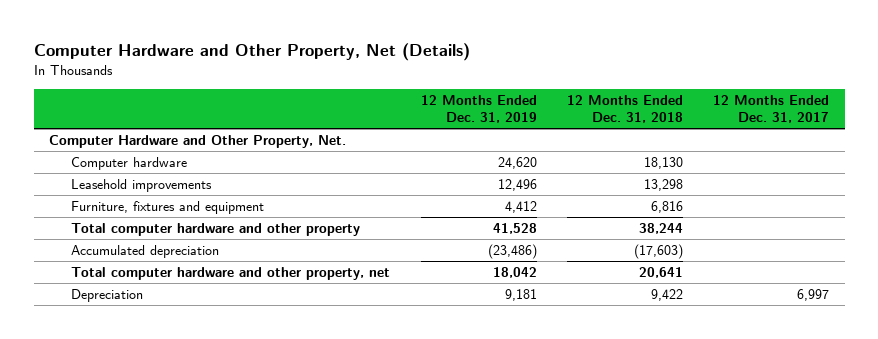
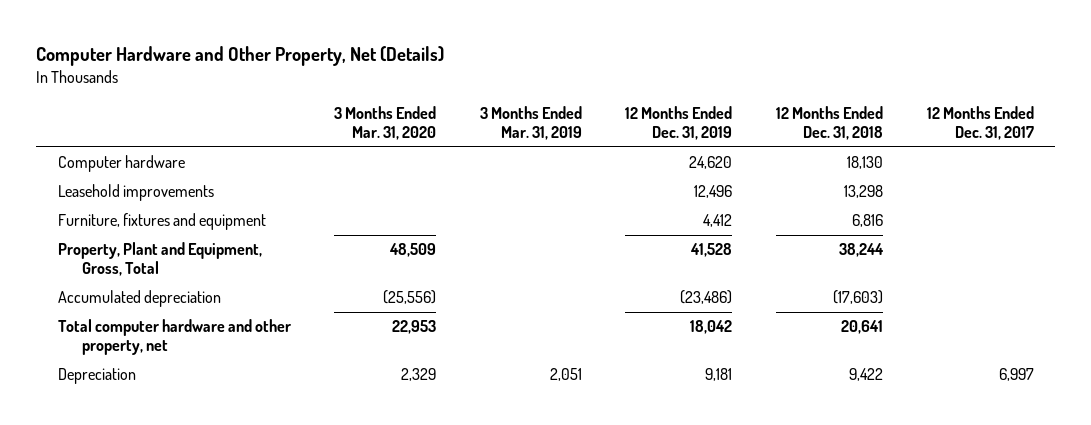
- | 12 Months Ended Dec. 31, 2019 | 12 Months Ended Dec. 31, 2018 | 12 Months Ended Dec. 31, 2017
+ | 3 Months Ended Mar. 31, 2020 | 3 Months Ended Mar. 31, 2019 | 12 Months Ended Dec. 31, 2019 | 12 Months Ended Dec. 31, 2018 | 12 Months Ended Dec. 31, 2017
- Computer Hardware and Other Property, Net.
- Total computer hardware and other property | 41,528 | 38,244 |
+ Property, Plant and Equipment, Gross, Total | 48,509 | | 41,528 | 38,244 |

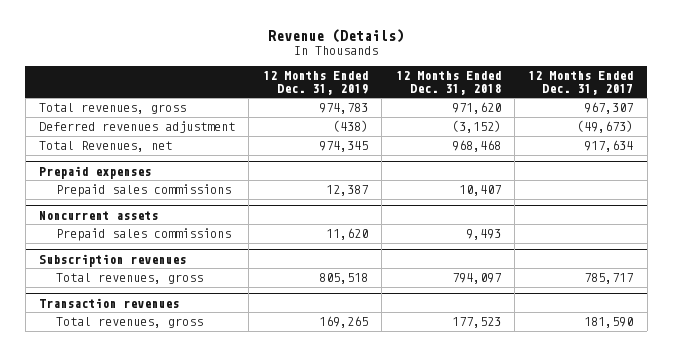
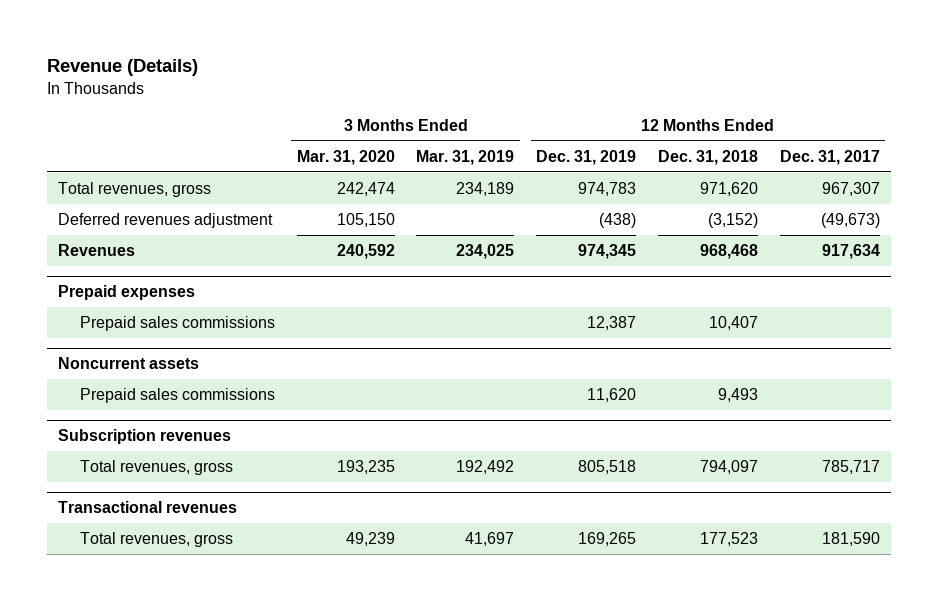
- | 12 Months Ended Dec. 31, 2019 | 12 Months Ended Dec. 31, 2018 | 12 Months Ended Dec. 31, 2017
+ | 3 Months Ended Mar. 31, 2020 | 3 Months Ended Mar. 31, 2019 | 12 Months Ended Dec. 31, 2019 | 12 Months Ended Dec. 31, 2018 | 12 Months Ended Dec. 31, 2017
- Total Revenues, net | 974,345 | 968,468 | 917,634
+ Revenues | 240,592 | 234,025 | 974,345 | 968,468 | 917,634
- Transaction revenues
+ Transactional revenues

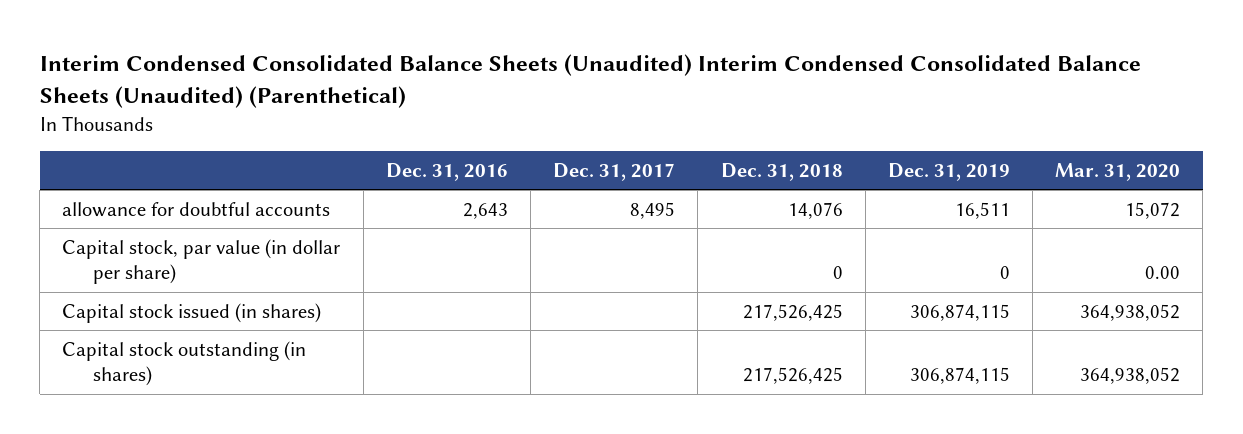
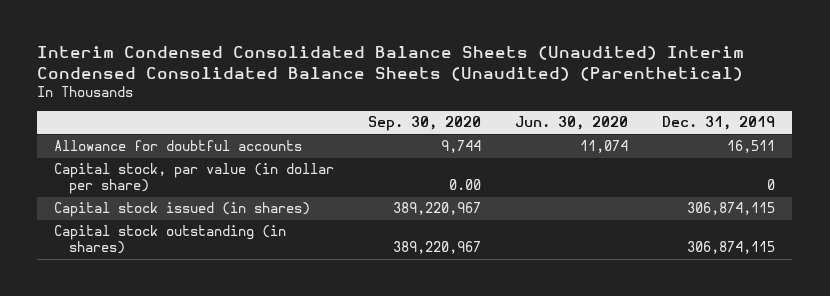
- | Dec. 31, 2016 | Dec. 31, 2017 | Dec. 31, 2018 | Dec. 31, 2019 | Mar. 31, 2020
+ | Sep. 30, 2020 | Jun. 30, 2020 | Dec. 31, 2019
- allowance for doubtful accounts | 2,643 | 8,495 | 14,076 | 16,511 | 15,072
+ Allowance for doubtful accounts | 9,744 | 11,074 | 16,511

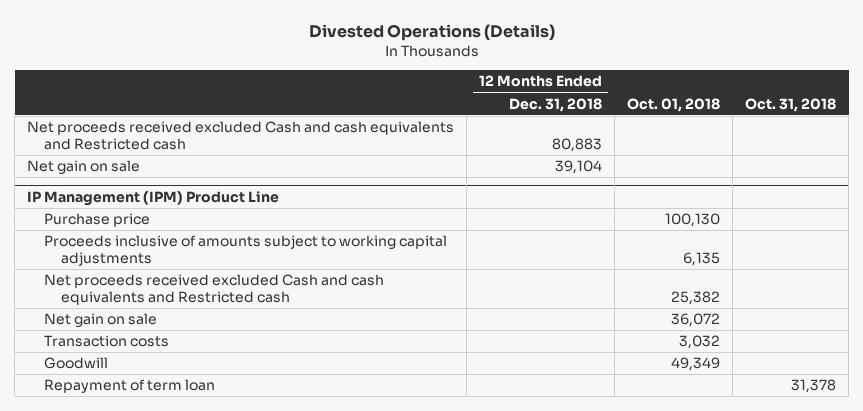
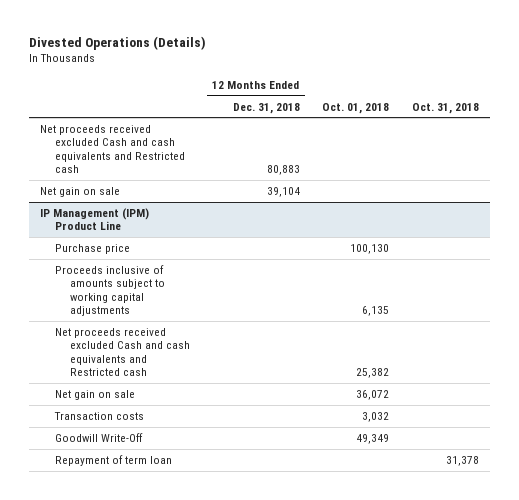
@ IP Management (IPM) Product Line
- Goodwill | | 49,349 |
+ Goodwill Write-Off | | 49,349 |

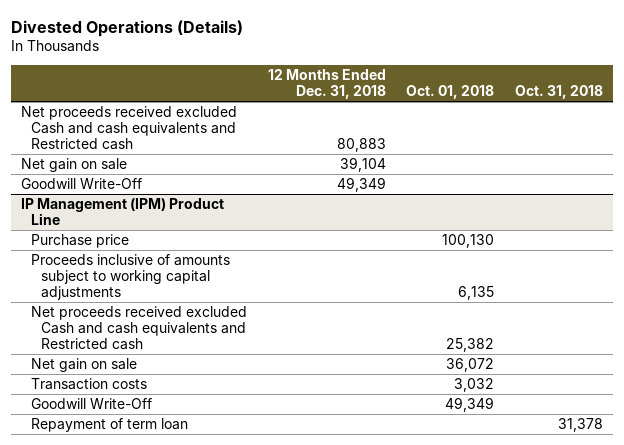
+ Goodwill Write-Off | 49,349 | |

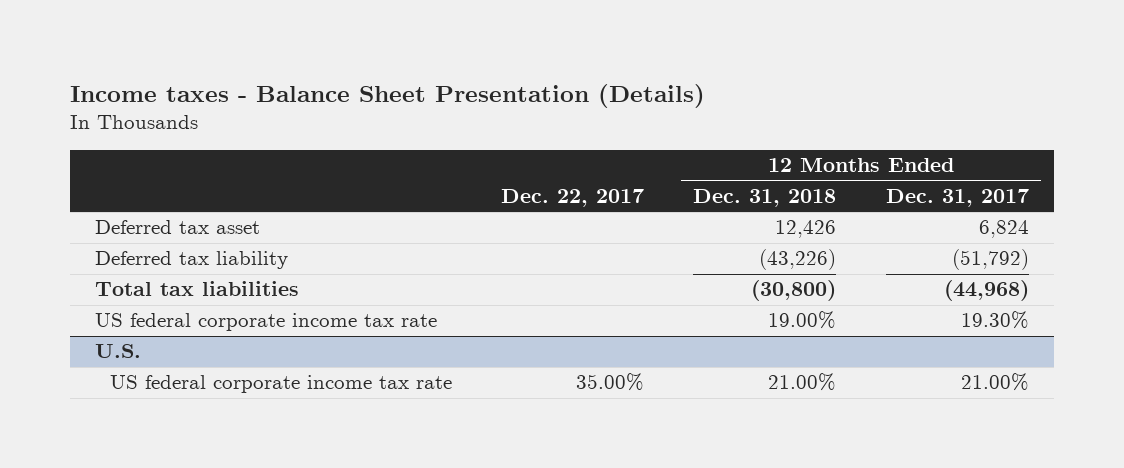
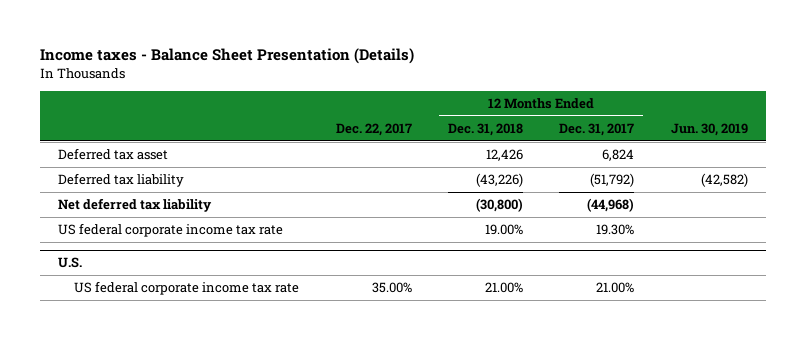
- | Dec. 22, 2017 | 12 Months Ended Dec. 31, 2018 | 12 Months Ended Dec. 31, 2017
+ | Dec. 22, 2017 | 12 Months Ended Dec. 31, 2018 | 12 Months Ended Dec. 31, 2017 | Jun. 30, 2019
- Total tax liabilities | | (30,800) | (44,968)
+ Net deferred tax liability | | (30,800) | (44,968) |

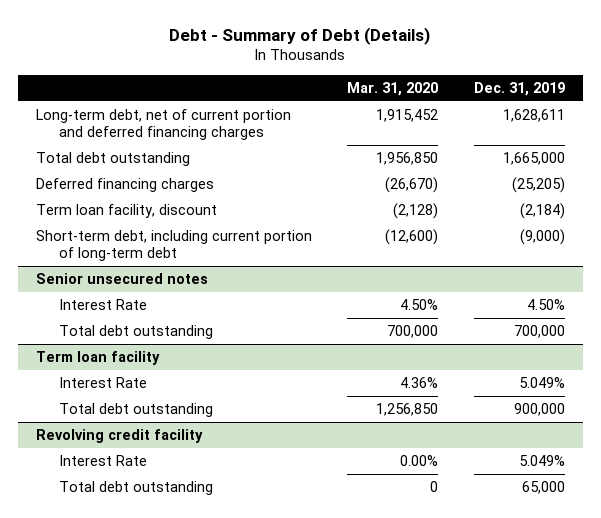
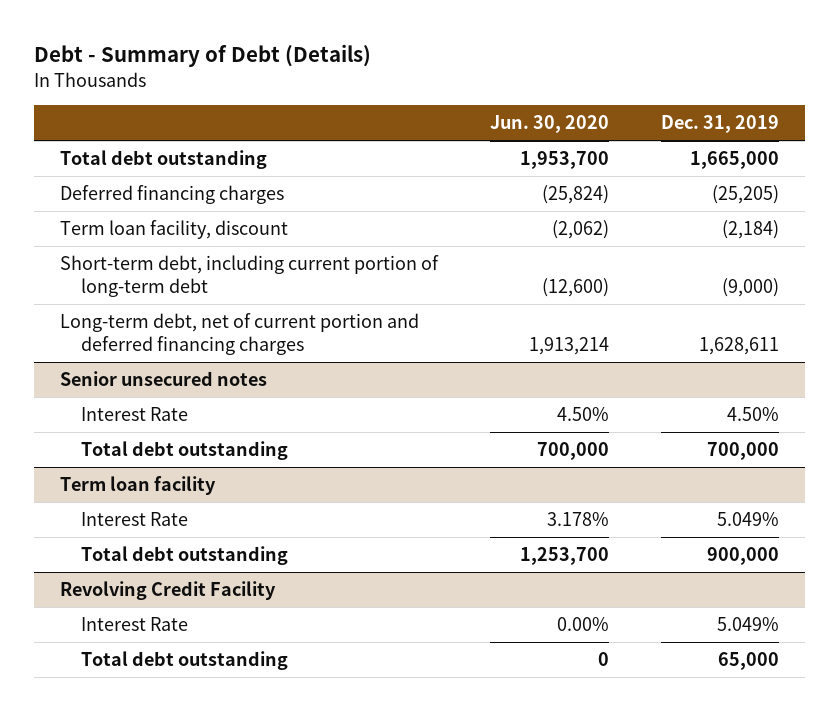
- | Mar. 31, 2020 | Dec. 31, 2019
+ | Jun. 30, 2020 | Dec. 31, 2019
moved down: Long-term debt, net of current portion and deferred financing charges | 1,913,214 | 1,628,611
- Revolving credit facility
+ Revolving Credit Facility

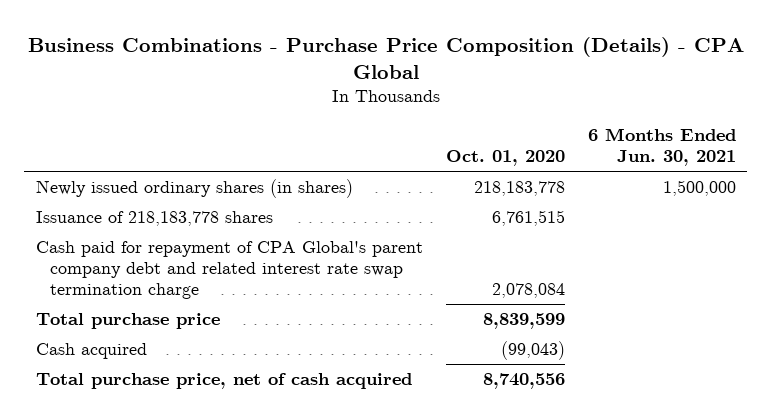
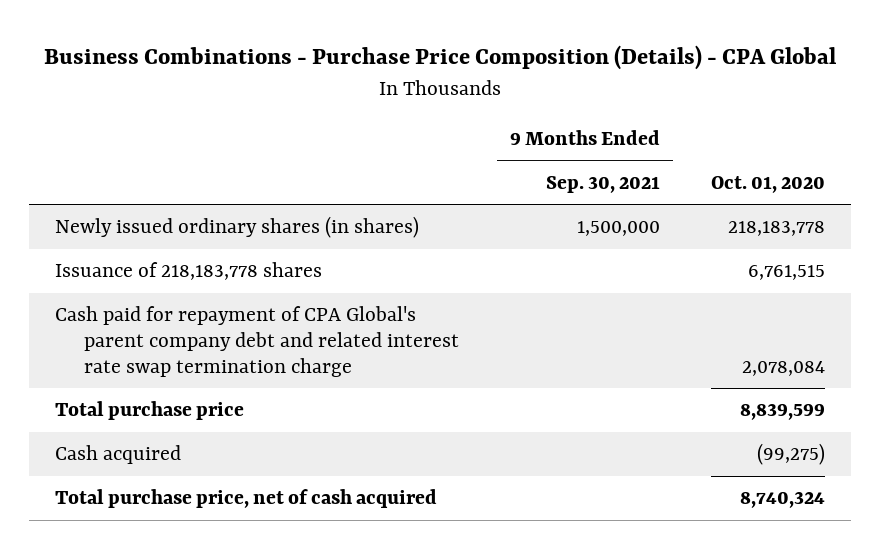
- | Oct. 01, 2020 | 6 Months Ended Jun. 30, 2021
+ | 9 Months Ended Sep. 30, 2021 | Oct. 01, 2020
- Cash acquired | (99,043) |
- Total purchase price, net of cash acquired | 8,740,556 |
+ Cash acquired | | (99,275)
+ Total purchase price, net of cash acquired | | 8,740,324

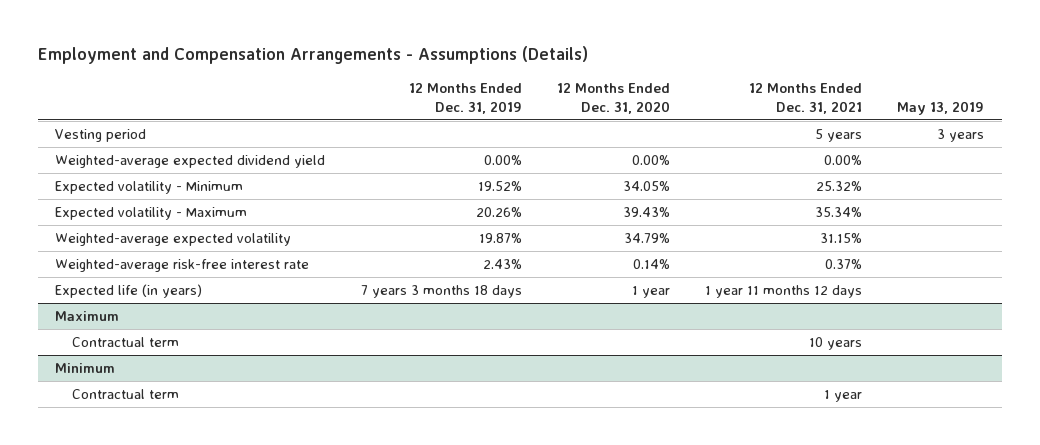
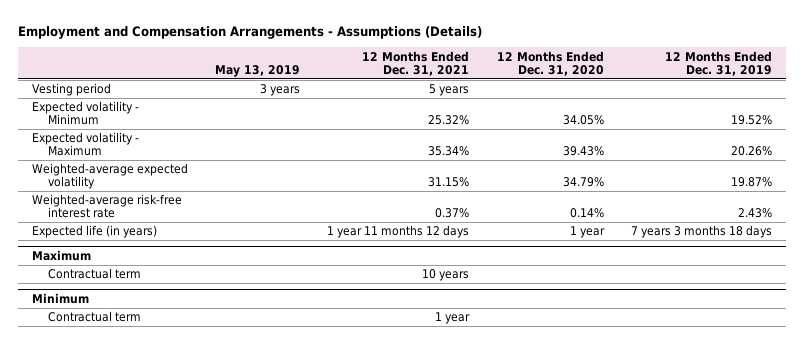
- | 12 Months Ended Dec. 31, 2019 | 12 Months Ended Dec. 31, 2020 | 12 Months Ended Dec. 31, 2021 | May 13, 2019
+ | May 13, 2019 | 12 Months Ended Dec. 31, 2021 | 12 Months Ended Dec. 31, 2020 | 12 Months Ended Dec. 31, 2019
- Weighted-average expected dividend yield | 0.00% | 0.00% | 0.00% |

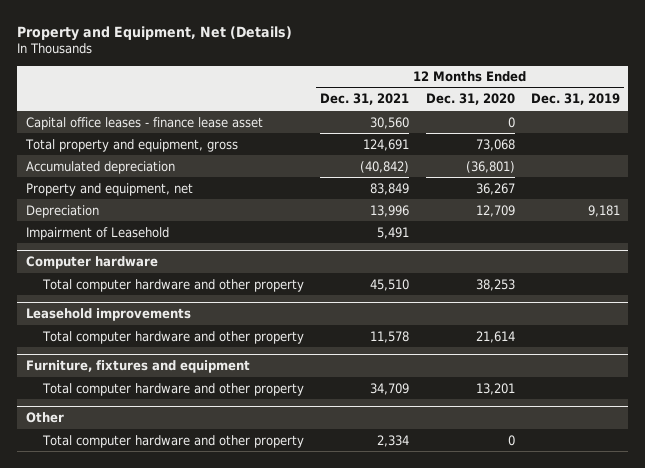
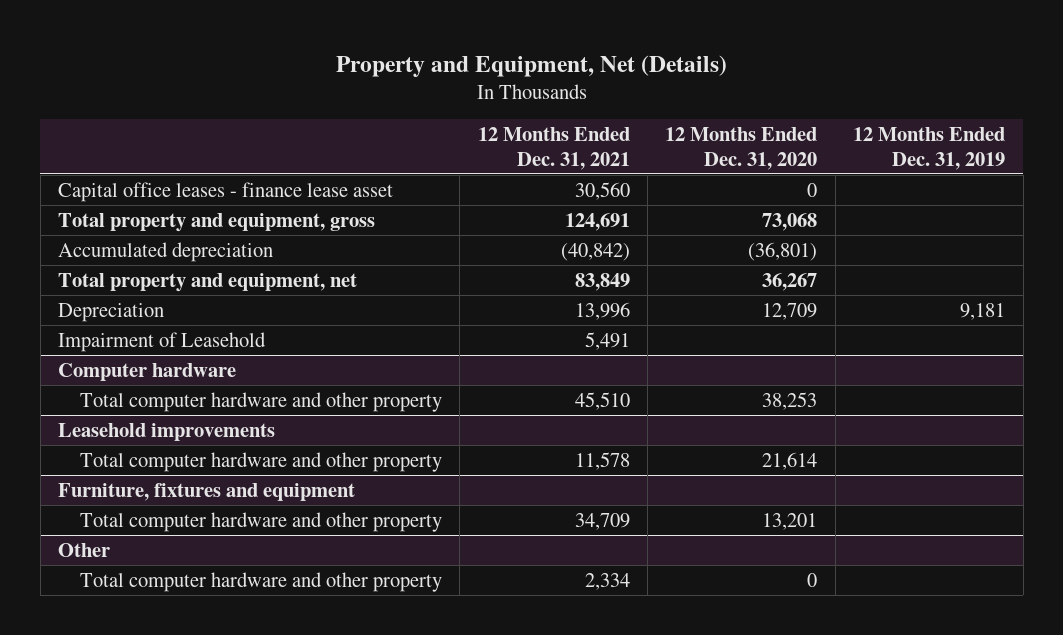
- Property and equipment, net | 83,849 | 36,267 |
+ Total property and equipment, net | 83,849 | 36,267 |

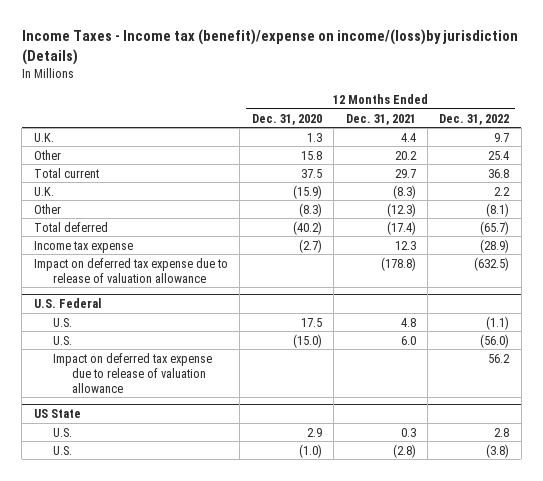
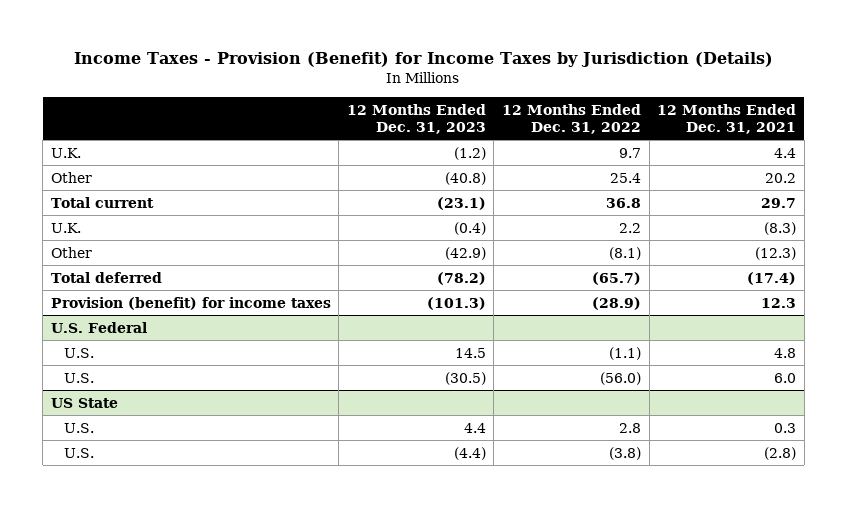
- Income Taxes - Income tax (benefit)/expense on income/(loss)by jurisdiction (Details)
+ Income Taxes - Provision (Benefit) for Income Taxes by Jurisdiction (Details)
- | 12 Months Ended Dec. 31, 2020 | 12 Months Ended Dec. 31, 2021 | 12 Months Ended Dec. 31, 2022
+ | 12 Months Ended Dec. 31, 2023 | 12 Months Ended Dec. 31, 2022 | 12 Months Ended Dec. 31, 2021
- Income tax expense | (2.7) | 12.3 | (28.9)
- Impact on deferred tax expense due to release of valuation allowance | | (178.8) | (632.5)
+ Provision (benefit) for income taxes | (101.3) | (28.9) | 12.3
@ U.S. Federal
- Impact on deferred tax expense due to release of valuation allowance | | | 56.2

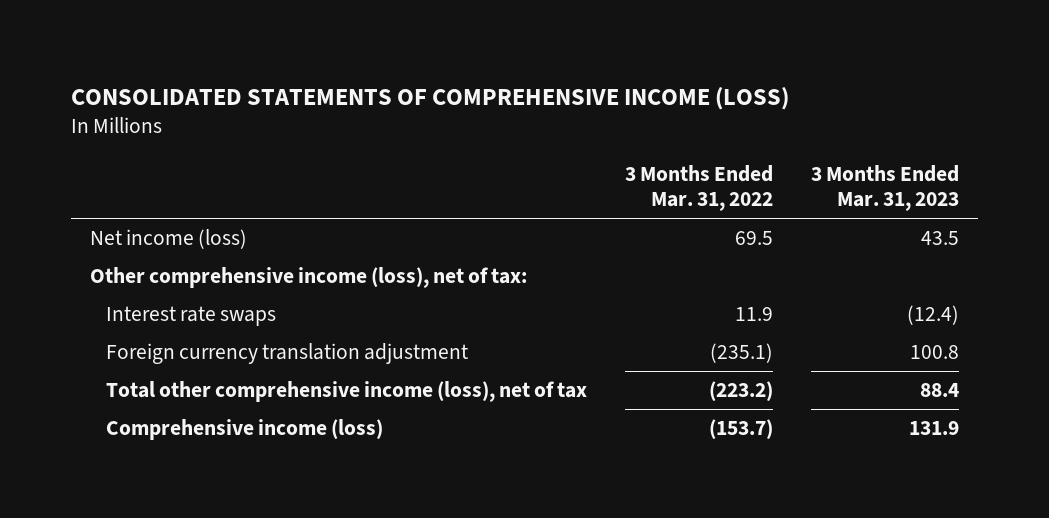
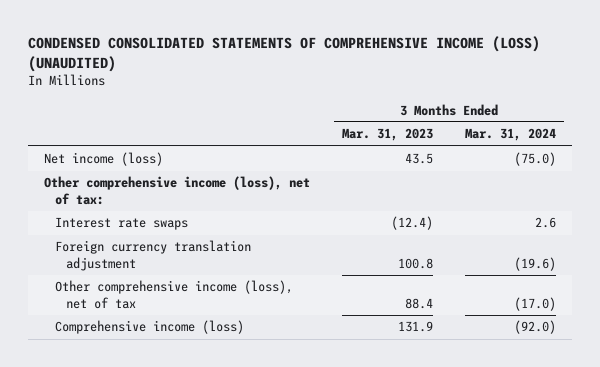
- CONSOLIDATED STATEMENTS OF COMPREHENSIVE INCOME (LOSS)
+ CONDENSED CONSOLIDATED STATEMENTS OF COMPREHENSIVE INCOME (LOSS) (UNAUDITED)
- | 3 Months Ended Mar. 31, 2022 | 3 Months Ended Mar. 31, 2023
+ | 3 Months Ended Mar. 31, 2023 | 3 Months Ended Mar. 31, 2024
- Total other comprehensive income (loss), net of tax | (223.2) | 88.4
+ Other comprehensive income (loss), net of tax | 88.4 | (17.0)

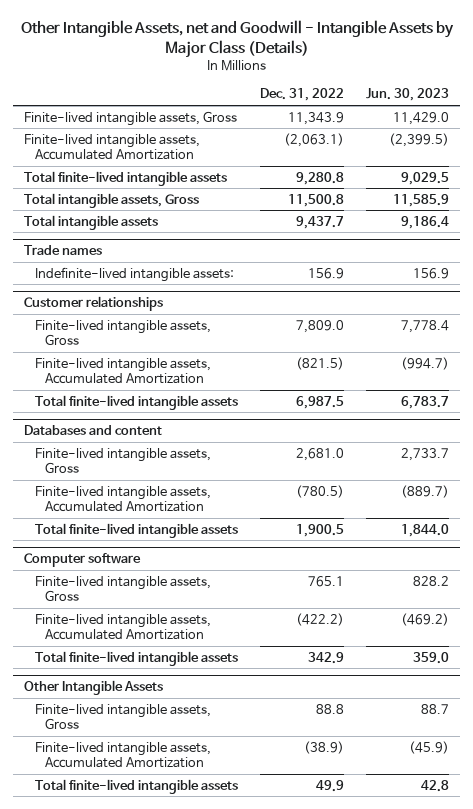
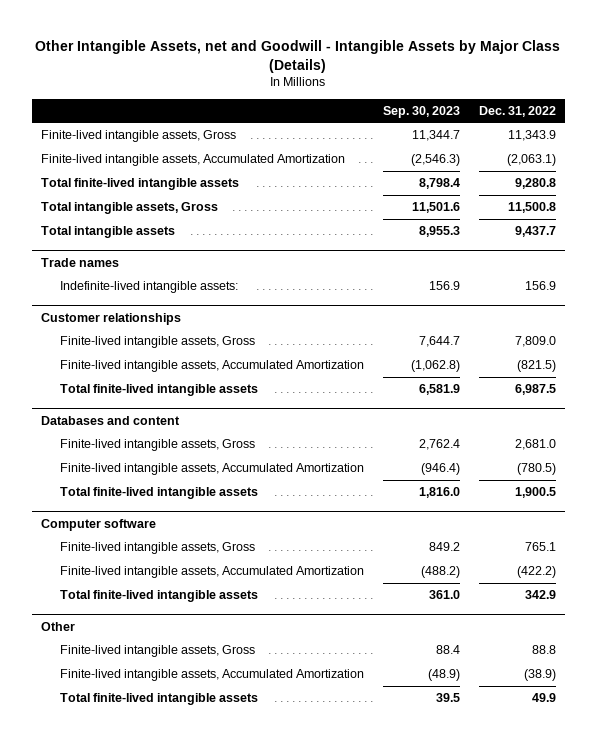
- | Dec. 31, 2022 | Jun. 30, 2023
+ | Sep. 30, 2023 | Dec. 31, 2022
- Other Intangible Assets
+ Other

